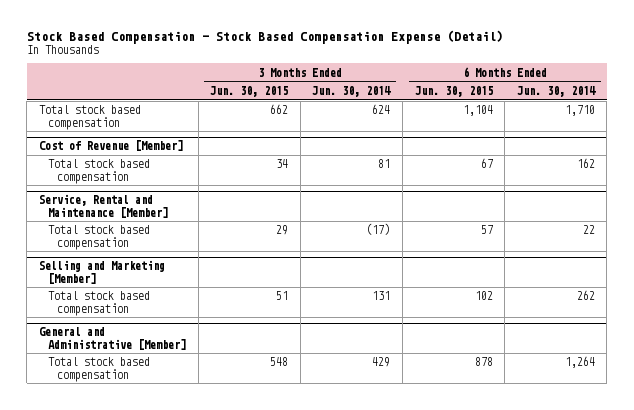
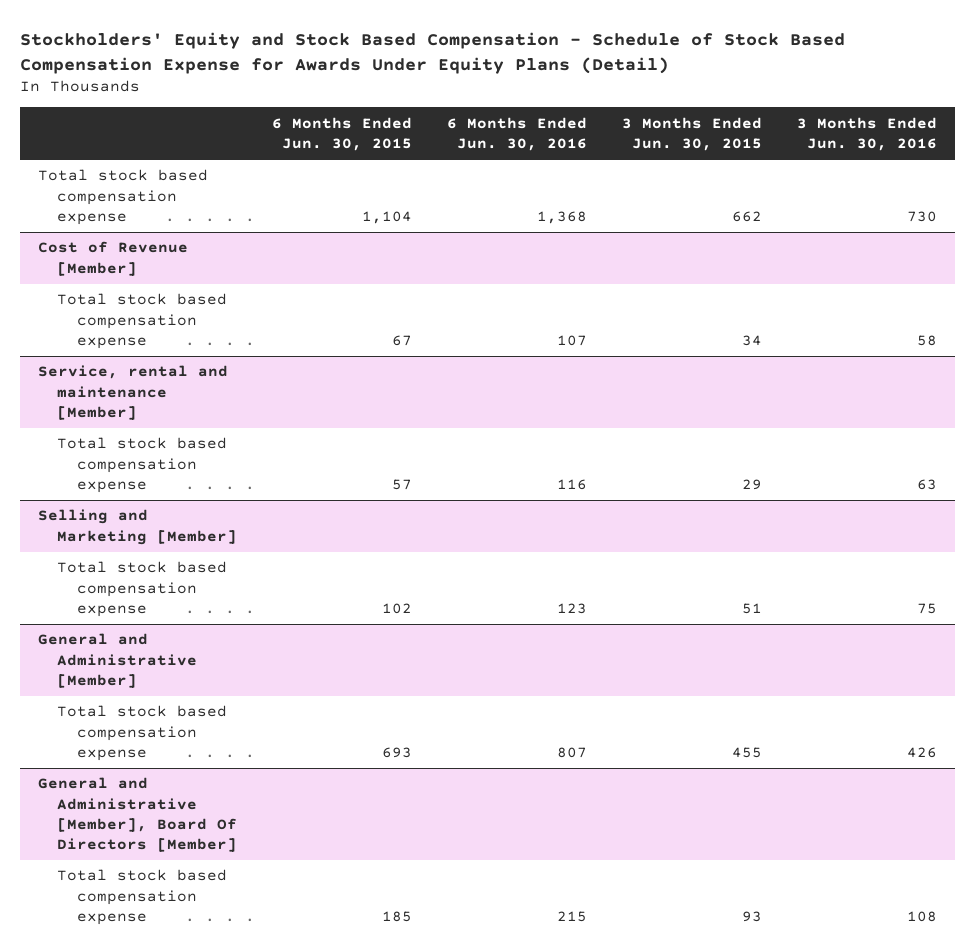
- Stock Based Compensation - Stock Based Compensation Expense (Detail)
+ Stockholders' Equity and Stock Based Compensation - Schedule of Stock Based Compensation Expense for Awards Under Equity Plans (Detail)
- | 3 Months Ended Jun. 30, 2015 | 3 Months Ended Jun. 30, 2014 | 6 Months Ended Jun. 30, 2015 | 6 Months Ended Jun. 30, 2014
+ | 6 Months Ended Jun. 30, 2015 | 6 Months Ended Jun. 30, 2016 | 3 Months Ended Jun. 30, 2015 | 3 Months Ended Jun. 30, 2016
- Total stock based compensation | 662 | 624 | 1,104 | 1,710
+ Total stock based compensation expense | 1,104 | 1,368 | 662 | 730
@ Cost of Revenue [Member]
- Total stock based compensation | 34 | 81 | 67 | 162
- Service, Rental and Maintenance [Member]
- Total stock based compensation | 29 | (17) | 57 | 22
@ Cost of Revenue [Member]
+ Total stock based compensation expense | 67 | 107 | 34 | 58
+ Service, rental and maintenance [Member]
+ Total stock based compensation expense | 57 | 116 | 29 | 63
@ Selling and Marketing [Member]
- Total stock based compensation | 51 | 131 | 102 | 262
+ Total stock based compensation expense | 102 | 123 | 51 | 75
@ General and Administrative [Member]
- Total stock based compensation | 548 | 429 | 878 | 1,264
+ Total stock based compensation expense | 693 | 807 | 455 | 426
+ General and Administrative [Member], Board Of Directors [Member]
+ Total stock based compensation expense | 185 | 215 | 93 | 108

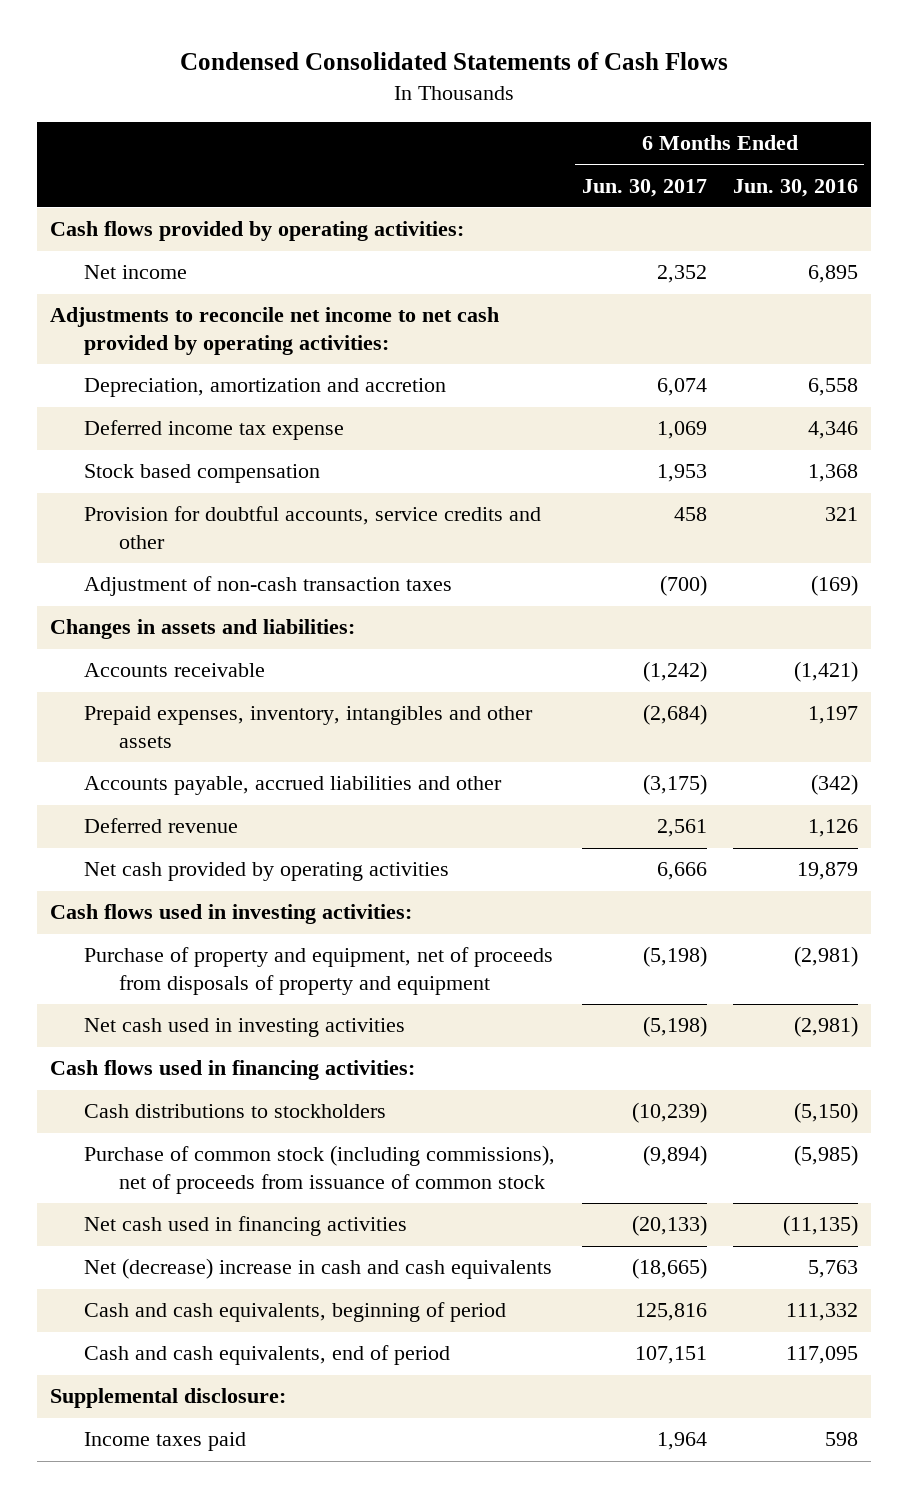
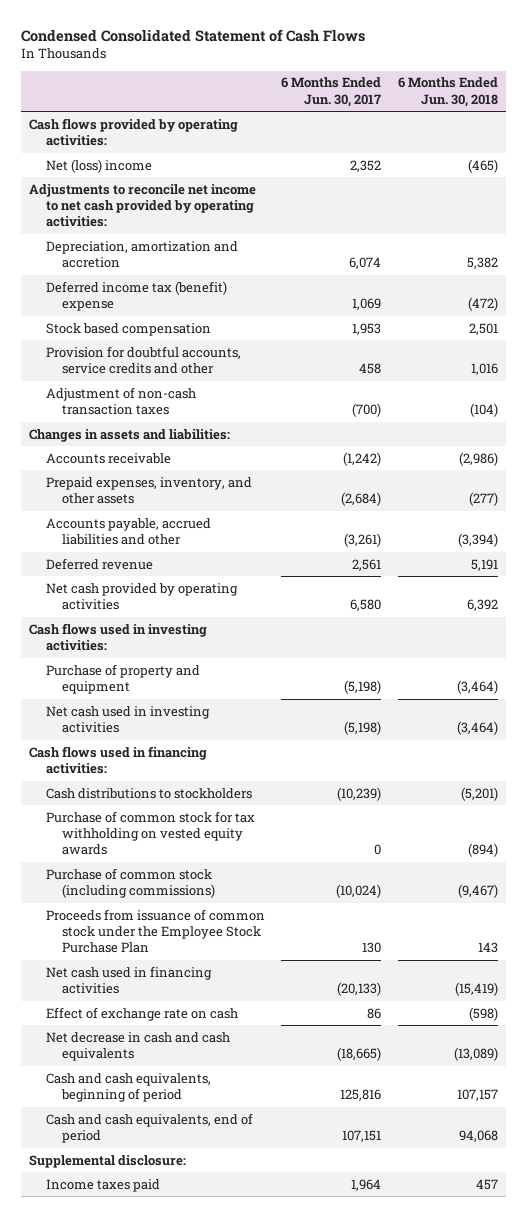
- Condensed Consolidated Statements of Cash Flows
+ Condensed Consolidated Statement of Cash Flows
- | 6 Months Ended Jun. 30, 2017 | 6 Months Ended Jun. 30, 2016
+ | 6 Months Ended Jun. 30, 2017 | 6 Months Ended Jun. 30, 2018
- Net income | 2,352 | 6,895
+ Net (loss) income | 2,352 | (465)
- Deferred income tax expense | 1,069 | 4,346
+ Deferred income tax (benefit) expense | 1,069 | (472)
- Prepaid expenses, inventory, intangibles and other assets | (2,684) | 1,197
- Accounts payable, accrued liabilities and other | (3,175) | (342)
+ Prepaid expenses, inventory, and other assets | (2,684) | (277)
+ Accounts payable, accrued liabilities and other | (3,261) | (3,394)
- Net cash provided by operating activities | 6,666 | 19,879
+ Net cash provided by operating activities | 6,580 | 6,392
- Purchase of property and equipment, net of proceeds from disposals of property and equipment | (5,198) | (2,981)
+ Purchase of property and equipment | (5,198) | (3,464)
- Purchase of common stock (including commissions), net of proceeds from issuance of common stock | (9,894) | (5,985)
+ Purchase of common stock for tax withholding on vested equity awards | 0 | (894)
+ Purchase of common stock (including commissions) | (10,024) | (9,467)
+ Proceeds from issuance of common stock under the Employee Stock Purchase Plan | 130 | 143
- Net (decrease) increase in cash and cash equivalents | (18,665) | 5,763
+ Effect of exchange rate on cash | 86 | (598)
+ Net decrease in cash and cash equivalents | (18,665) | (13,089)

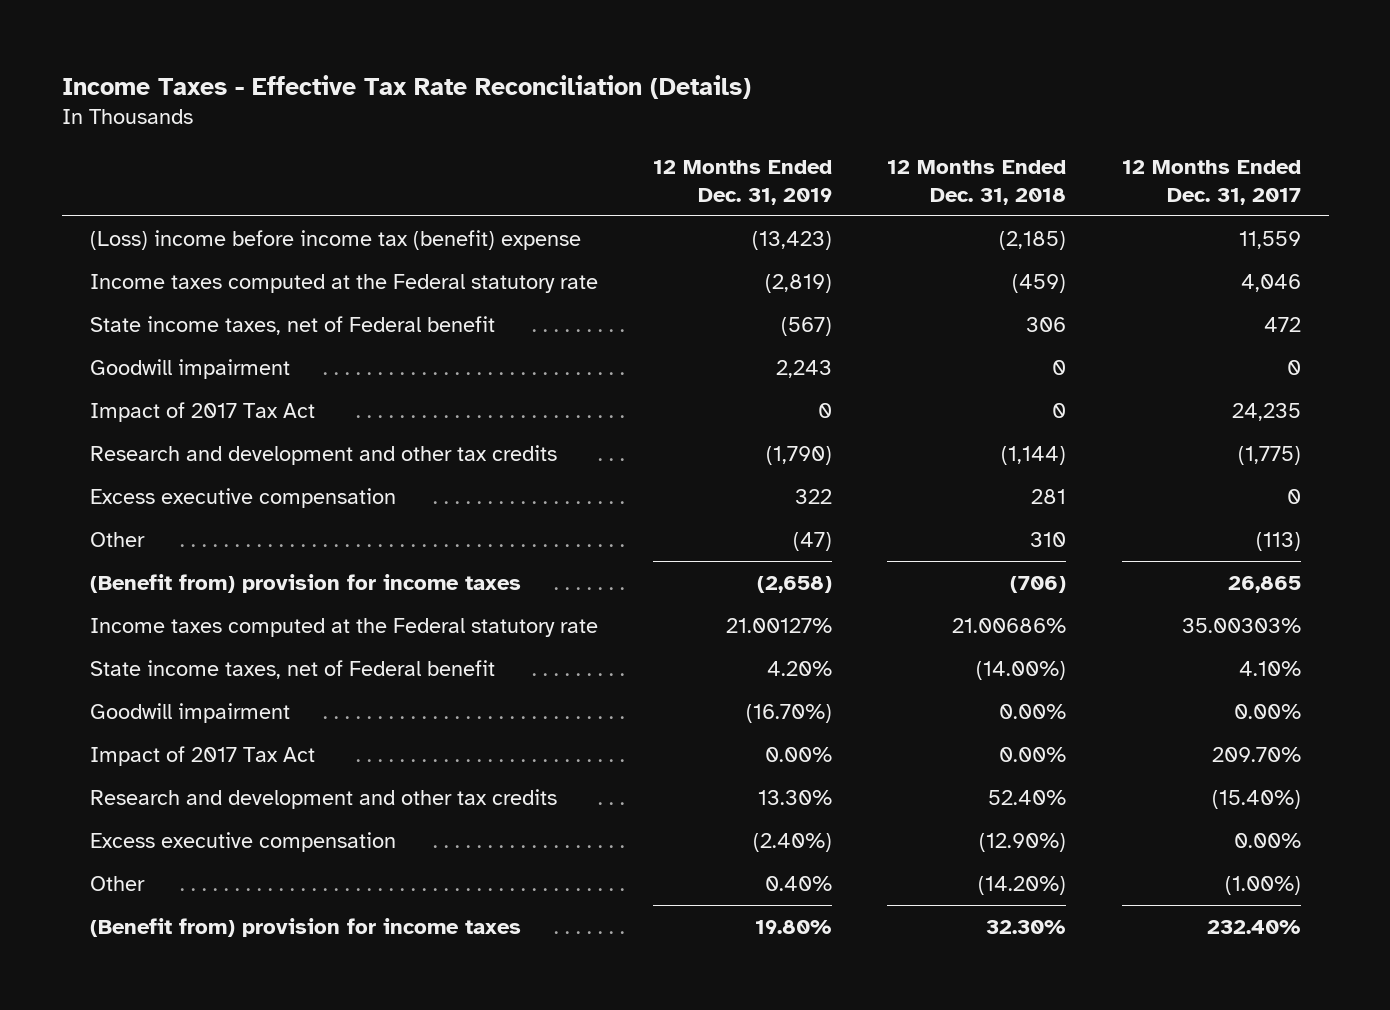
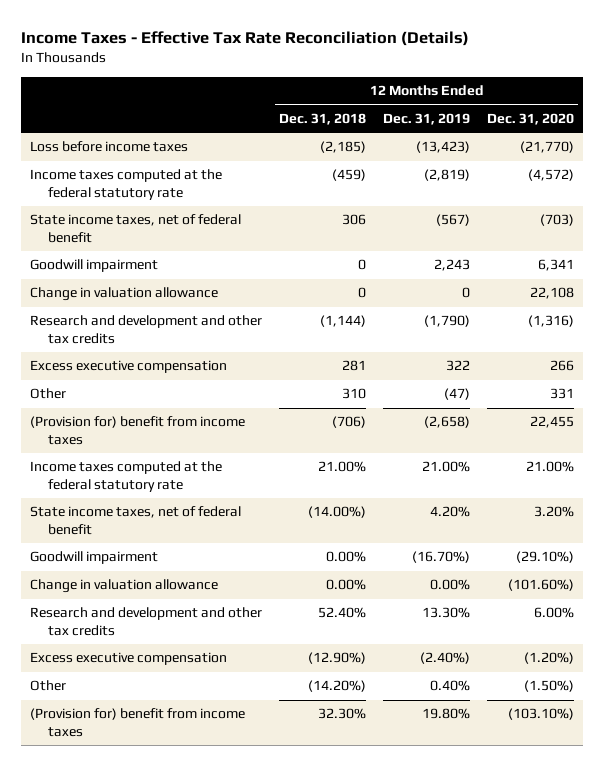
- | 12 Months Ended Dec. 31, 2019 | 12 Months Ended Dec. 31, 2018 | 12 Months Ended Dec. 31, 2017
+ | 12 Months Ended Dec. 31, 2018 | 12 Months Ended Dec. 31, 2019 | 12 Months Ended Dec. 31, 2020
- (Loss) income before income tax (benefit) expense | (13,423) | (2,185) | 11,559
- Income taxes computed at the Federal statutory rate | (2,819) | (459) | 4,046
- State income taxes, net of Federal benefit | (567) | 306 | 472
+ Loss before income taxes | (2,185) | (13,423) | (21,770)
+ Income taxes computed at the federal statutory rate | (459) | (2,819) | (4,572)
+ State income taxes, net of federal benefit | 306 | (567) | (703)
- Impact of 2017 Tax Act | 0 | 0 | 24,235
+ Change in valuation allowance | 0 | 0 | 22,108
- (Benefit from) provision for income taxes | (2,658) | (706) | 26,865
- Income taxes computed at the Federal statutory rate | 21.00127% | 21.00686% | 35.00303%
- State income taxes, net of Federal benefit | 4.20% | (14.00%) | 4.10%
+ (Provision for) benefit from income taxes | (706) | (2,658) | 22,455
+ Income taxes computed at the federal statutory rate | 21.00% | 21.00% | 21.00%
+ State income taxes, net of federal benefit | (14.00%) | 4.20% | 3.20%
- Impact of 2017 Tax Act | 0.00% | 0.00% | 209.70%
+ Change in valuation allowance | 0.00% | 0.00% | (101.60%)
- (Benefit from) provision for income taxes | 19.80% | 32.30% | 232.40%
+ (Provision for) benefit from income taxes | 32.30% | 19.80% | (103.10%)

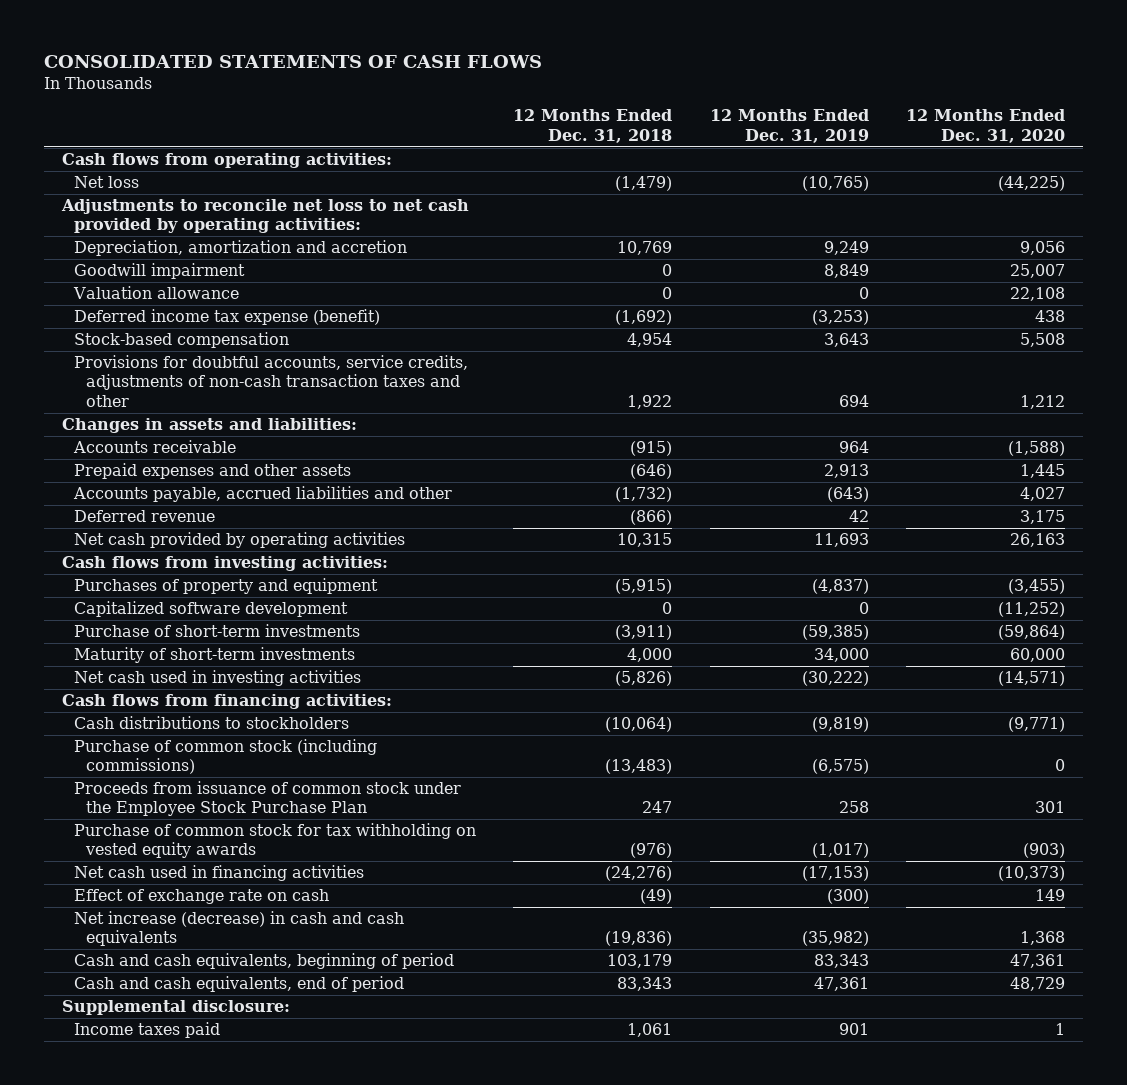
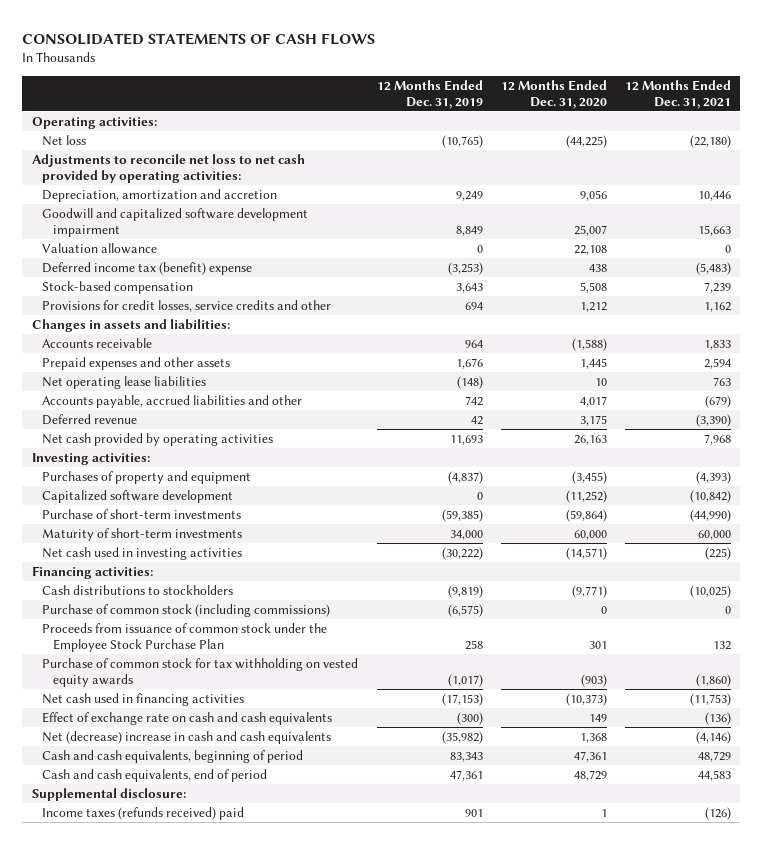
- | 12 Months Ended Dec. 31, 2018 | 12 Months Ended Dec. 31, 2019 | 12 Months Ended Dec. 31, 2020
+ | 12 Months Ended Dec. 31, 2019 | 12 Months Ended Dec. 31, 2020 | 12 Months Ended Dec. 31, 2021
- Cash flows from operating activities:
+ Operating activities:
- Goodwill impairment | 0 | 8,849 | 25,007
+ Goodwill and capitalized software development impairment | 8,849 | 25,007 | 15,663
- Deferred income tax expense (benefit) | (1,692) | (3,253) | 438
+ Deferred income tax (benefit) expense | (3,253) | 438 | (5,483)
- Provisions for doubtful accounts, service credits, adjustments of non-cash transaction taxes and other | 1,922 | 694 | 1,212
+ Provisions for credit losses, service credits and other | 694 | 1,212 | 1,162
- Prepaid expenses and other assets | (646) | 2,913 | 1,445
- Accounts payable, accrued liabilities and other | (1,732) | (643) | 4,027
+ Prepaid expenses and other assets | 1,676 | 1,445 | 2,594
+ Net operating lease liabilities | (148) | 10 | 763
+ Accounts payable, accrued liabilities and other | 742 | 4,017 | (679)
- Cash flows from investing activities:
+ Investing activities:
- Cash flows from financing activities:
+ Financing activities:
- Effect of exchange rate on cash | (49) | (300) | 149
- Net increase (decrease) in cash and cash equivalents | (19,836) | (35,982) | 1,368
+ Effect of exchange rate on cash and cash equivalents | (300) | 149 | (136)
+ Net (decrease) increase in cash and cash equivalents | (35,982) | 1,368 | (4,146)
- Income taxes paid | 1,061 | 901 | 1
+ Income taxes (refunds received) paid | 901 | 1 | (126)

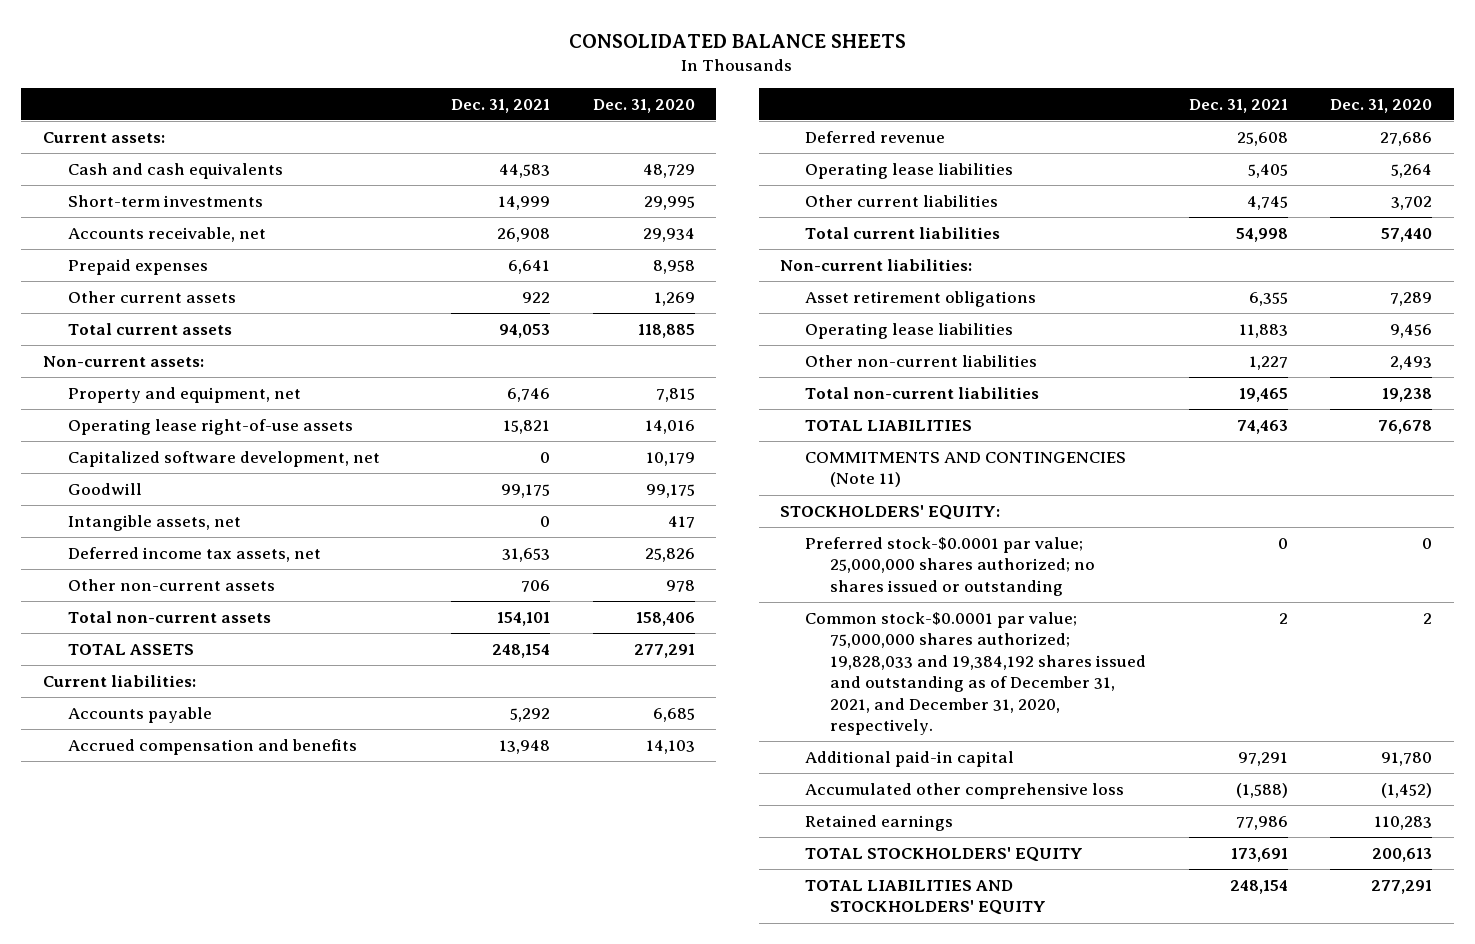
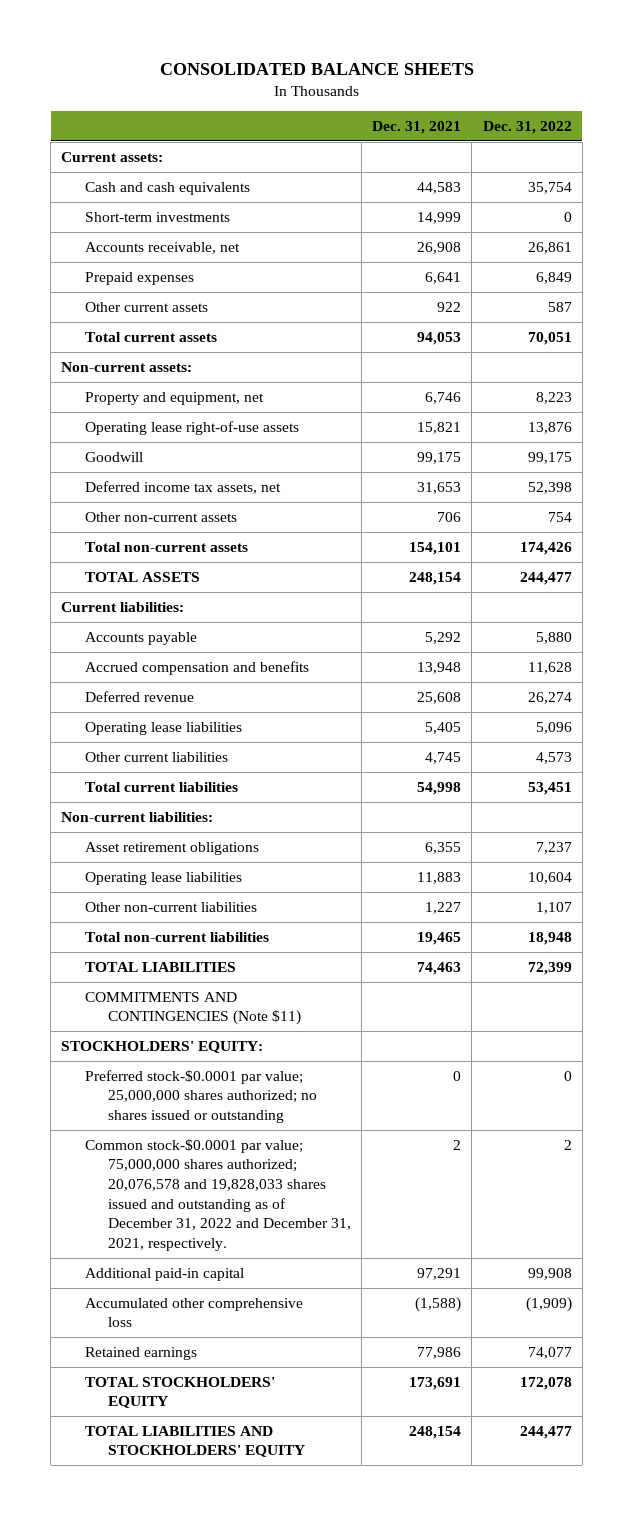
- | Dec. 31, 2021 | Dec. 31, 2020
+ | Dec. 31, 2021 | Dec. 31, 2022
- Capitalized software development, net | 0 | 10,179
- Intangible assets, net | 0 | 417
- COMMITMENTS AND CONTINGENCIES (Note 11)
+ COMMITMENTS AND CONTINGENCIES (Note $11)
- Common stock-$0.0001 par value; 75,000,000 shares authorized; 19,828,033 and 19,384,192 shares issued and outstanding as of December 31, 2021, and December 31, 2020, respectively. | 2 | 2
+ Common stock-$0.0001 par value; 75,000,000 shares authorized; 20,076,578 and 19,828,033 shares issued and outstanding as of December 31, 2022 and December 31, 2021, respectively. | 2 | 2

